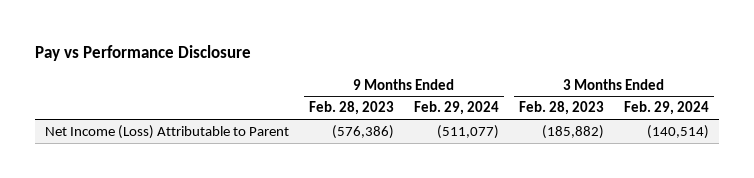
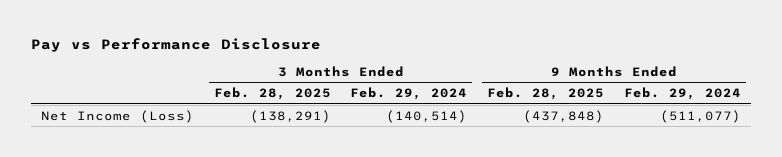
- | 9 Months Ended Feb. 28, 2023 | 9 Months Ended Feb. 29, 2024 | 3 Months Ended Feb. 28, 2023 | 3 Months Ended Feb. 29, 2024
+ | 3 Months Ended Feb. 28, 2025 | 3 Months Ended Feb. 29, 2024 | 9 Months Ended Feb. 28, 2025 | 9 Months Ended Feb. 29, 2024
- Net Income (Loss) Attributable to Parent | (576,386) | (511,077) | (185,882) | (140,514)
+ Net Income (Loss) | (138,291) | (140,514) | (437,848) | (511,077)

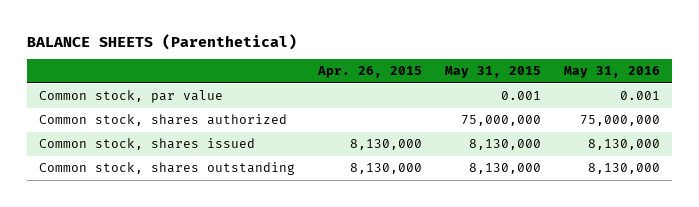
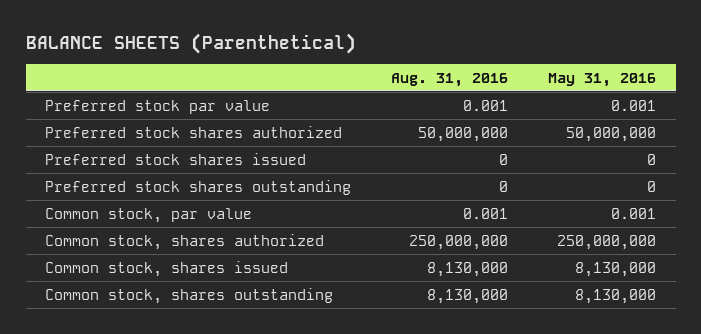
- | Apr. 26, 2015 | May 31, 2015 | May 31, 2016
+ | Aug. 31, 2016 | May 31, 2016
+ Preferred stock par value | 0.001 | 0.001
+ Preferred stock shares authorized | 50,000,000 | 50,000,000
+ Preferred stock shares issued | 0 | 0
+ Preferred stock shares outstanding | 0 | 0
- Common stock, shares authorized | | 75,000,000 | 75,000,000
+ Common stock, shares authorized | 250,000,000 | 250,000,000

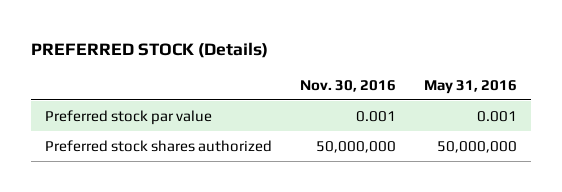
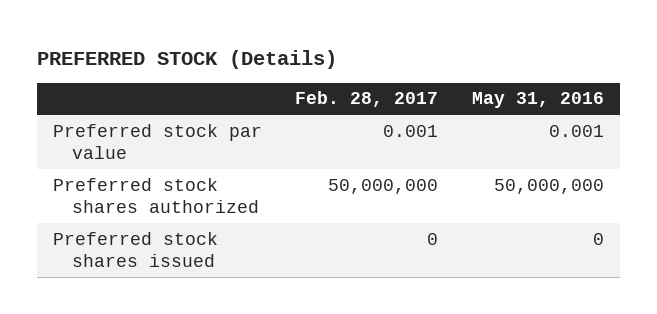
- | Nov. 30, 2016 | May 31, 2016
+ | Feb. 28, 2017 | May 31, 2016
+ Preferred stock shares issued | 0 | 0

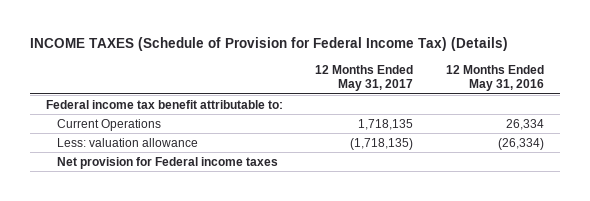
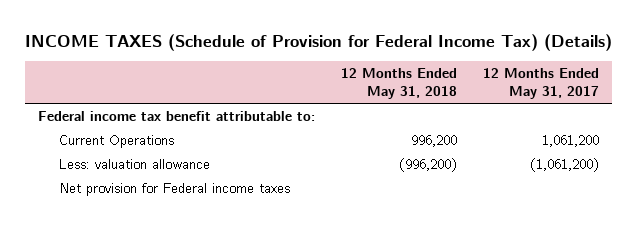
- | 12 Months Ended May 31, 2017 | 12 Months Ended May 31, 2016
+ | 12 Months Ended May 31, 2018 | 12 Months Ended May 31, 2017
- Current Operations | 1,718,135 | 26,334
- Less: valuation allowance | (1,718,135) | (26,334)
+ Current Operations | 996,200 | 1,061,200
+ Less: valuation allowance | (996,200) | (1,061,200)

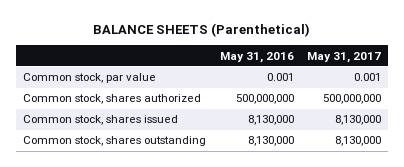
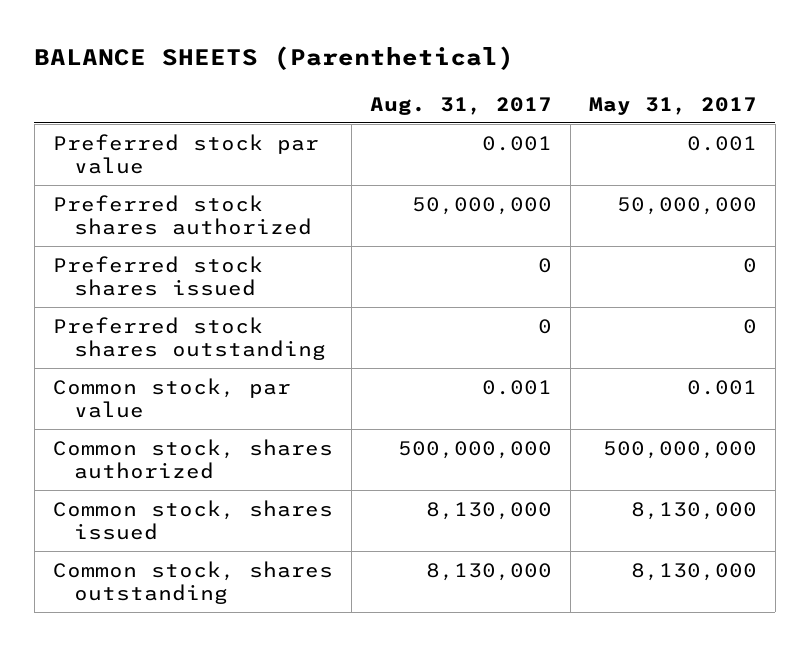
- | May 31, 2016 | May 31, 2017
+ | Aug. 31, 2017 | May 31, 2017
+ Preferred stock par value | 0.001 | 0.001
+ Preferred stock shares authorized | 50,000,000 | 50,000,000
+ Preferred stock shares issued | 0 | 0
+ Preferred stock shares outstanding | 0 | 0

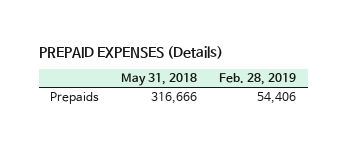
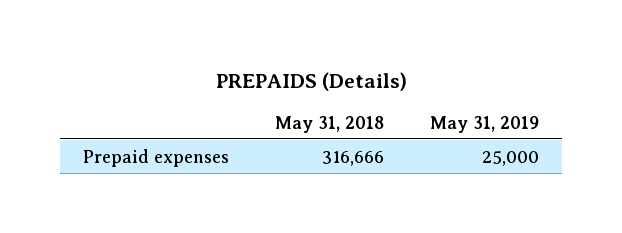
- PREPAID EXPENSES (Details)
+ PREPAIDS (Details)
- | May 31, 2018 | Feb. 28, 2019
+ | May 31, 2018 | May 31, 2019
- Prepaids | 316,666 | 54,406
+ Prepaid expenses | 316,666 | 25,000

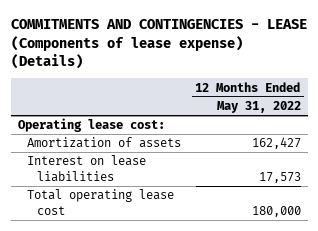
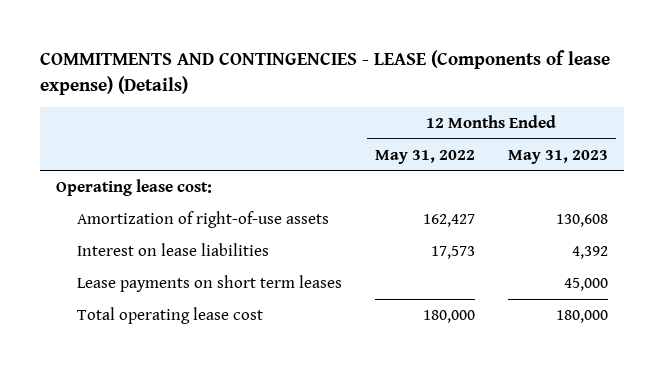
- | 12 Months Ended May 31, 2022
+ | 12 Months Ended May 31, 2022 | 12 Months Ended May 31, 2023
- Amortization of assets | 162,427
+ Amortization of right-of-use assets | 162,427 | 130,608
+ Lease payments on short term leases | | 45,000

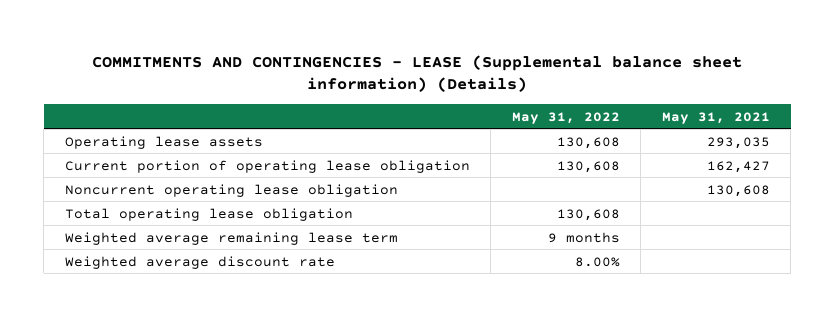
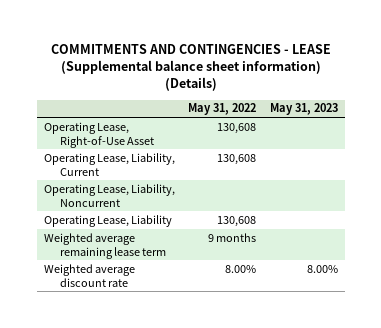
- | May 31, 2022 | May 31, 2021
+ | May 31, 2022 | May 31, 2023
- Operating lease assets | 130,608 | 293,035
- Current portion of operating lease obligation | 130,608 | 162,427
- Noncurrent operating lease obligation | | 130,608
- Total operating lease obligation | 130,608 |
+ Operating Lease, Right-of-Use Asset | 130,608 |
+ Operating Lease, Liability, Current | 130,608 |
+ Operating Lease, Liability, Noncurrent
+ Operating Lease, Liability | 130,608 |

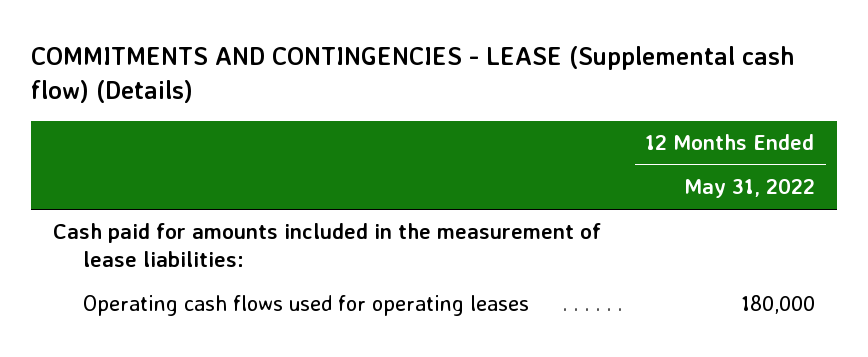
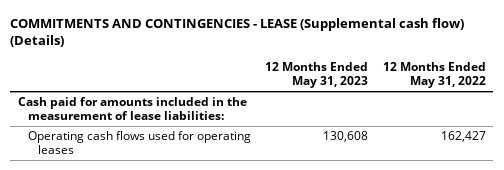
- | 12 Months Ended May 31, 2022
+ | 12 Months Ended May 31, 2023 | 12 Months Ended May 31, 2022
- Operating cash flows used for operating leases | 180,000
+ Operating cash flows used for operating leases | 130,608 | 162,427

